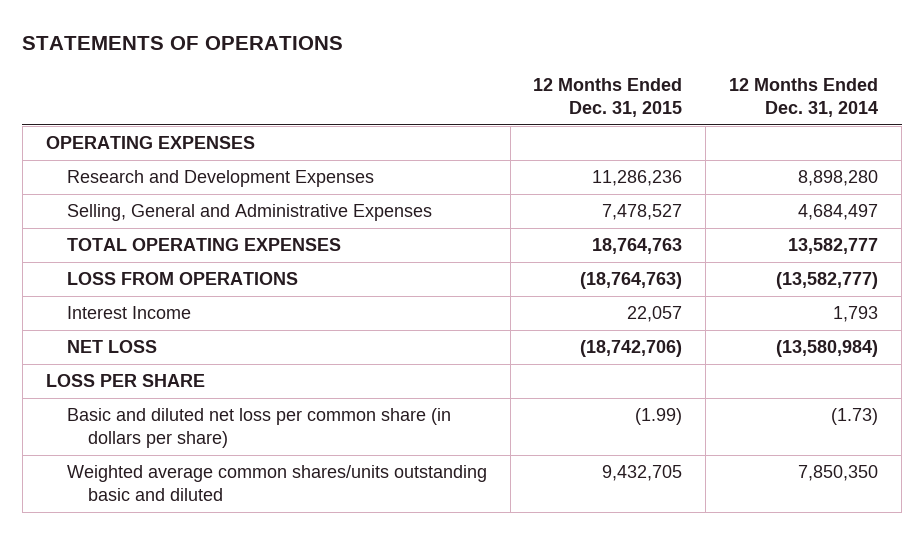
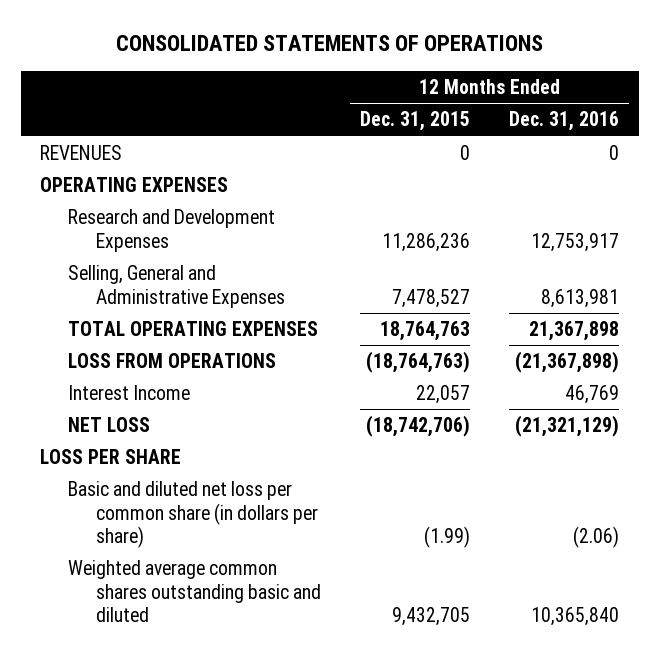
- STATEMENTS OF OPERATIONS
+ CONSOLIDATED STATEMENTS OF OPERATIONS
- | 12 Months Ended Dec. 31, 2015 | 12 Months Ended Dec. 31, 2014
+ | 12 Months Ended Dec. 31, 2015 | 12 Months Ended Dec. 31, 2016
+ REVENUES | 0 | 0
- Weighted average common shares/units outstanding basic and diluted | 9,432,705 | 7,850,350
+ Weighted average common shares outstanding basic and diluted | 9,432,705 | 10,365,840

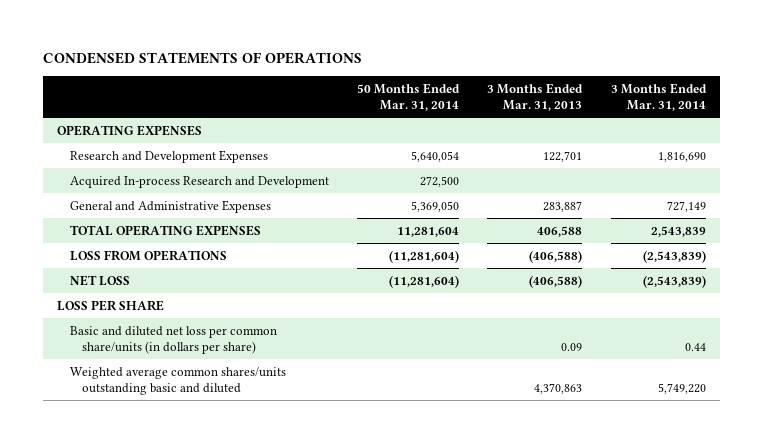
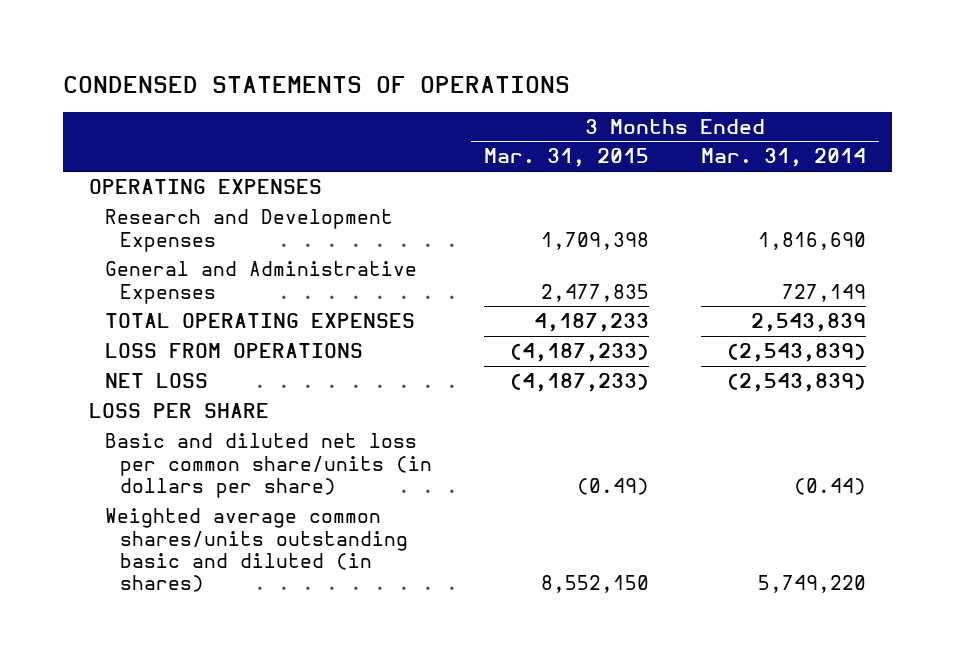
- | 50 Months Ended Mar. 31, 2014 | 3 Months Ended Mar. 31, 2013 | 3 Months Ended Mar. 31, 2014
+ | 3 Months Ended Mar. 31, 2015 | 3 Months Ended Mar. 31, 2014
- Acquired In-process Research and Development | 272,500 | |
- Basic and diluted net loss per common share/units (in dollars per share) | | 0.09 | 0.44
- Weighted average common shares/units outstanding basic and diluted | | 4,370,863 | 5,749,220
+ Basic and diluted net loss per common share/units (in dollars per share) | (0.49) | (0.44)
+ Weighted average common shares/units outstanding basic and diluted (in shares) | 8,552,150 | 5,749,220

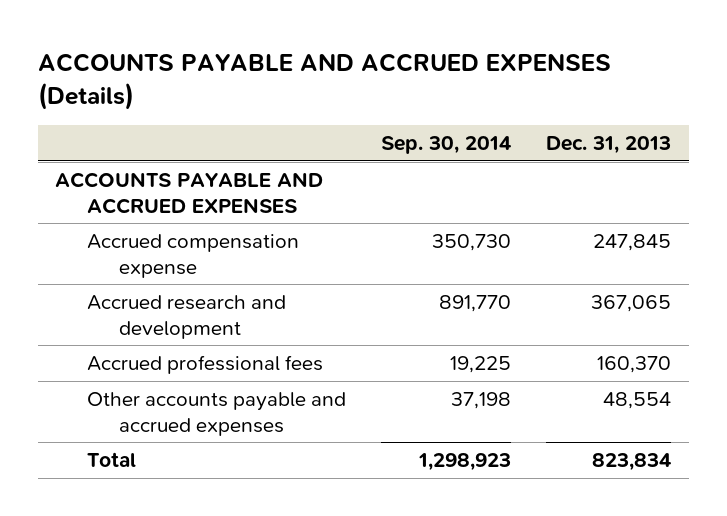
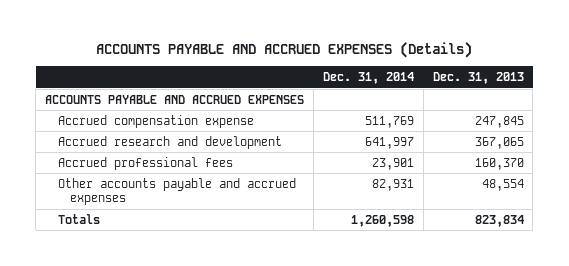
- | Sep. 30, 2014 | Dec. 31, 2013
+ | Dec. 31, 2014 | Dec. 31, 2013
- Total | 1,298,923 | 823,834
+ Totals | 1,260,598 | 823,834

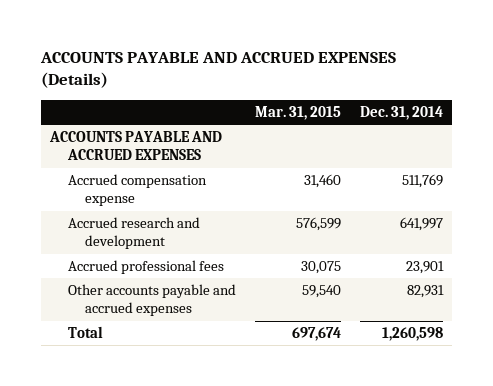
- | Dec. 31, 2014 | Dec. 31, 2013
+ | Mar. 31, 2015 | Dec. 31, 2014
- Totals | 1,260,598 | 823,834
+ Total | 697,674 | 1,260,598

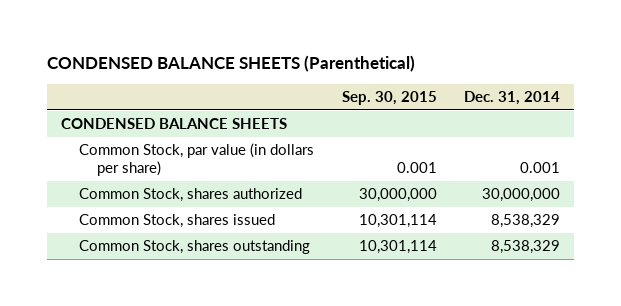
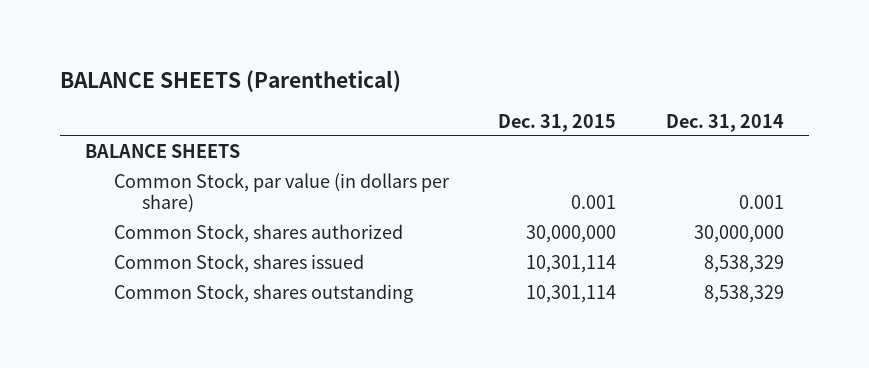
- CONDENSED BALANCE SHEETS (Parenthetical)
+ BALANCE SHEETS (Parenthetical)
- | Sep. 30, 2015 | Dec. 31, 2014
+ | Dec. 31, 2015 | Dec. 31, 2014
- CONDENSED BALANCE SHEETS
+ BALANCE SHEETS

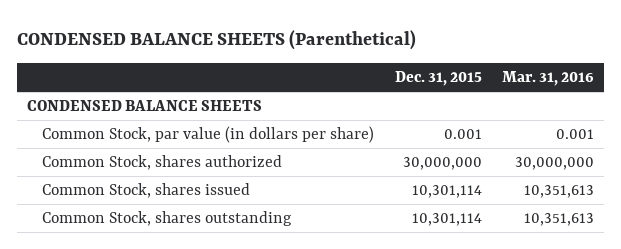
- BALANCE SHEETS (Parenthetical)
+ CONDENSED BALANCE SHEETS (Parenthetical)
- | Dec. 31, 2015 | Dec. 31, 2014
+ | Dec. 31, 2015 | Mar. 31, 2016
- BALANCE SHEETS
+ CONDENSED BALANCE SHEETS

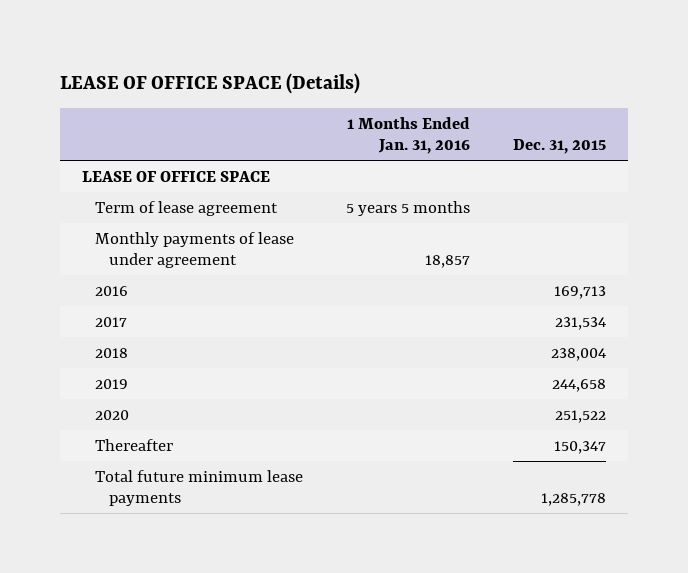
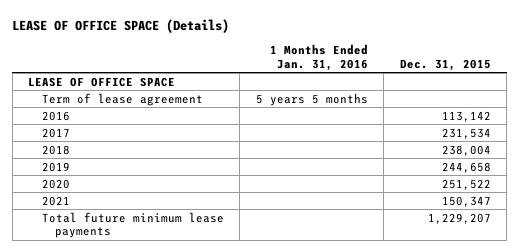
- Monthly payments of lease under agreement | 18,857 |
- 2016 | | 169,713
+ 2016 | | 113,142
- Thereafter | | 150,347
- Total future minimum lease payments | | 1,285,778
+ 2021 | | 150,347
+ Total future minimum lease payments | | 1,229,207

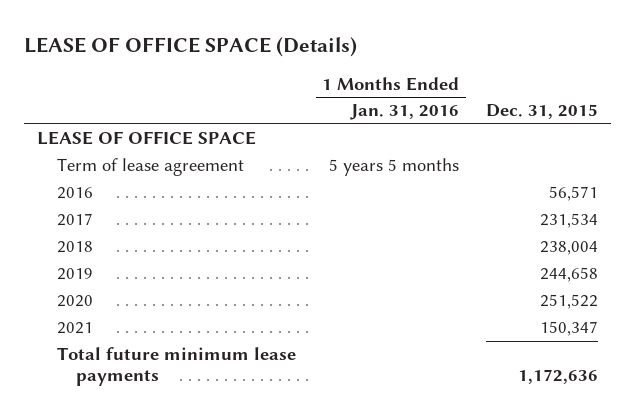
- 2016 | | 113,142
+ 2016 | | 56,571
- Total future minimum lease payments | | 1,229,207
+ Total future minimum lease payments | | 1,172,636

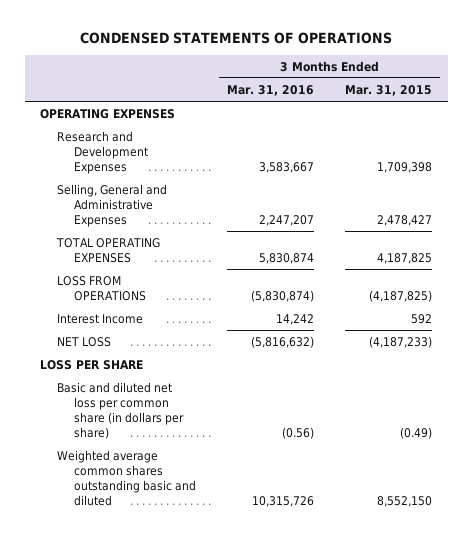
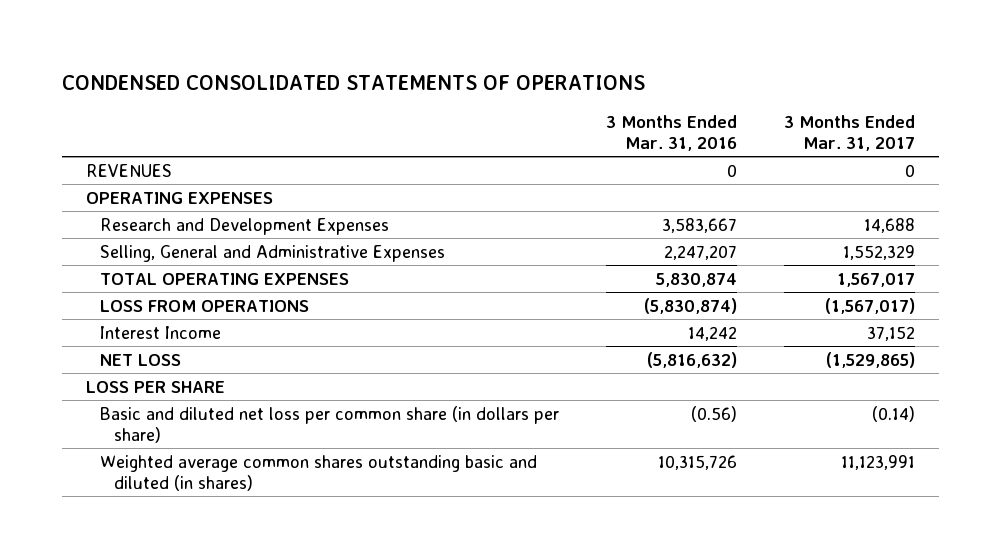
- CONDENSED STATEMENTS OF OPERATIONS
+ CONDENSED CONSOLIDATED STATEMENTS OF OPERATIONS
- | 3 Months Ended Mar. 31, 2016 | 3 Months Ended Mar. 31, 2015
+ | 3 Months Ended Mar. 31, 2016 | 3 Months Ended Mar. 31, 2017
+ REVENUES | 0 | 0
- Weighted average common shares outstanding basic and diluted | 10,315,726 | 8,552,150
+ Weighted average common shares outstanding basic and diluted (in shares) | 10,315,726 | 11,123,991

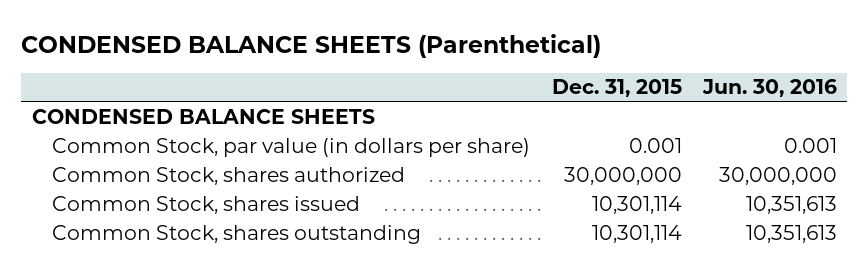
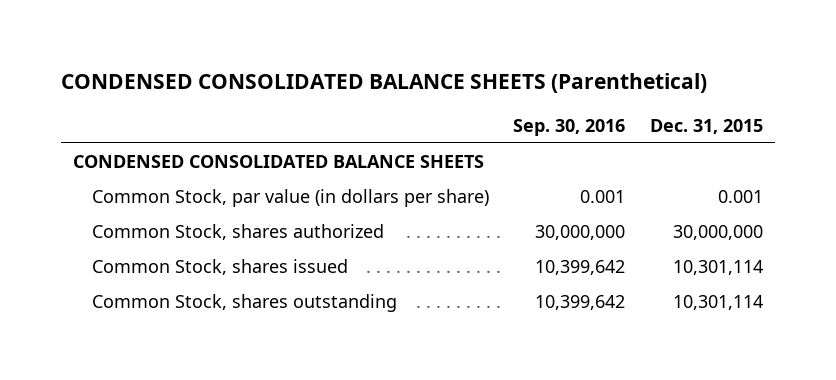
- CONDENSED BALANCE SHEETS (Parenthetical)
+ CONDENSED CONSOLIDATED BALANCE SHEETS (Parenthetical)
- | Dec. 31, 2015 | Jun. 30, 2016
+ | Sep. 30, 2016 | Dec. 31, 2015
- CONDENSED BALANCE SHEETS
+ CONDENSED CONSOLIDATED BALANCE SHEETS

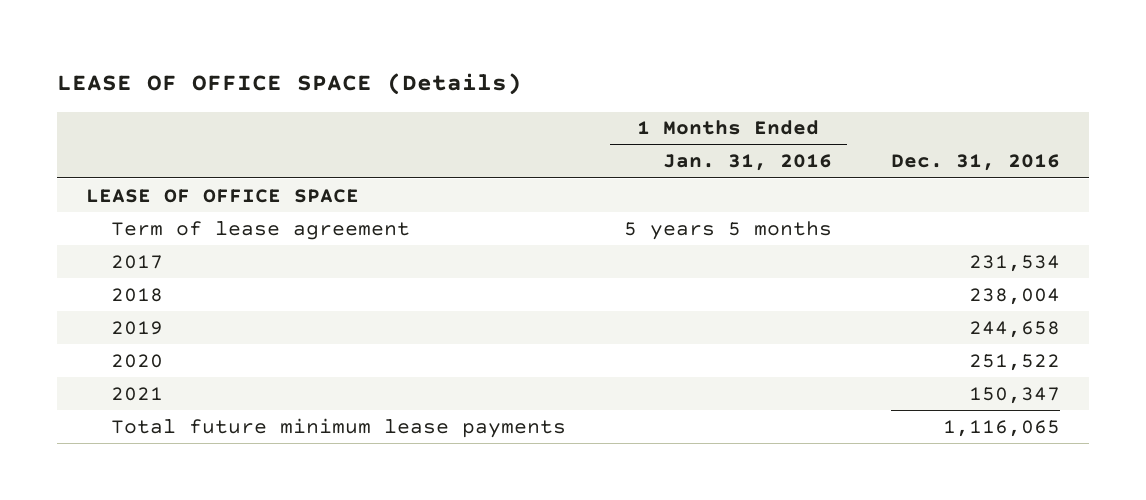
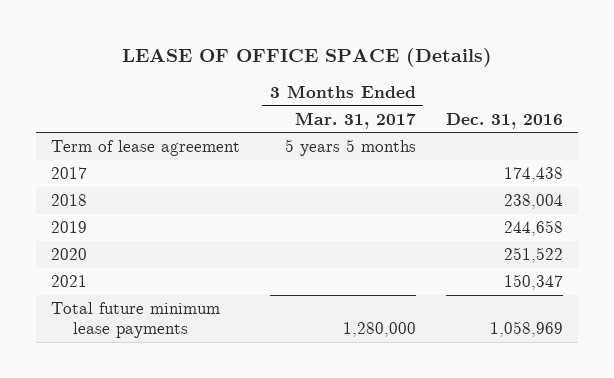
- | 1 Months Ended Jan. 31, 2016 | Dec. 31, 2016
+ | 3 Months Ended Mar. 31, 2017 | Dec. 31, 2016
- LEASE OF OFFICE SPACE
- 2017 | | 231,534
+ 2017 | | 174,438
- Total future minimum lease payments | | 1,116,065
+ Total future minimum lease payments | 1,280,000 | 1,058,969

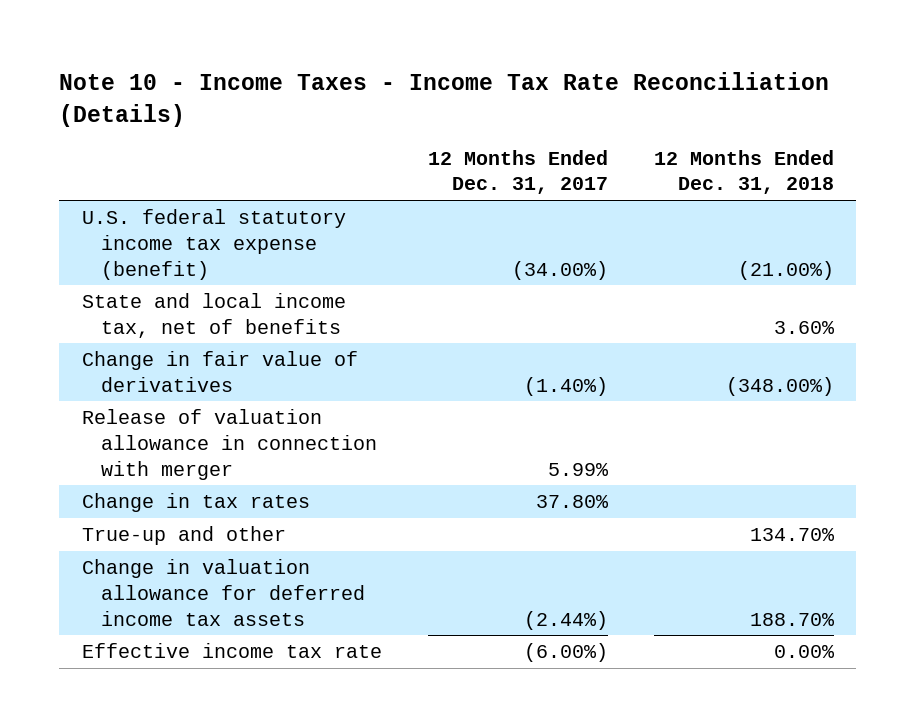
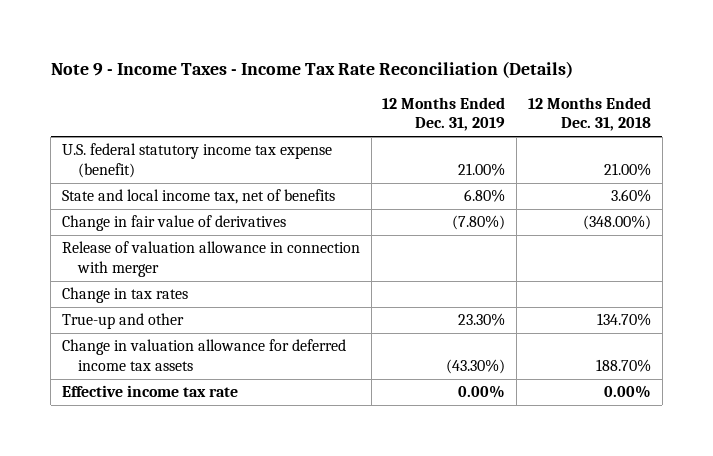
- Note 10 - Income Taxes - Income Tax Rate Reconciliation (Details)
+ Note 9 - Income Taxes - Income Tax Rate Reconciliation (Details)
- | 12 Months Ended Dec. 31, 2017 | 12 Months Ended Dec. 31, 2018
+ | 12 Months Ended Dec. 31, 2019 | 12 Months Ended Dec. 31, 2018
- U.S. federal statutory income tax expense (benefit) | (34.00%) | (21.00%)
+ U.S. federal statutory income tax expense (benefit) | 21.00% | 21.00%

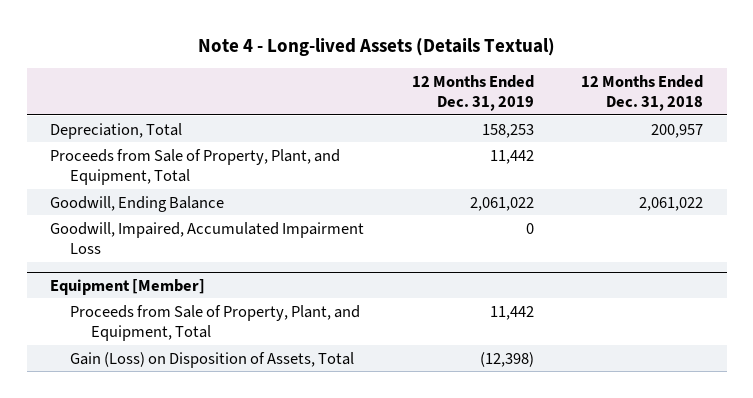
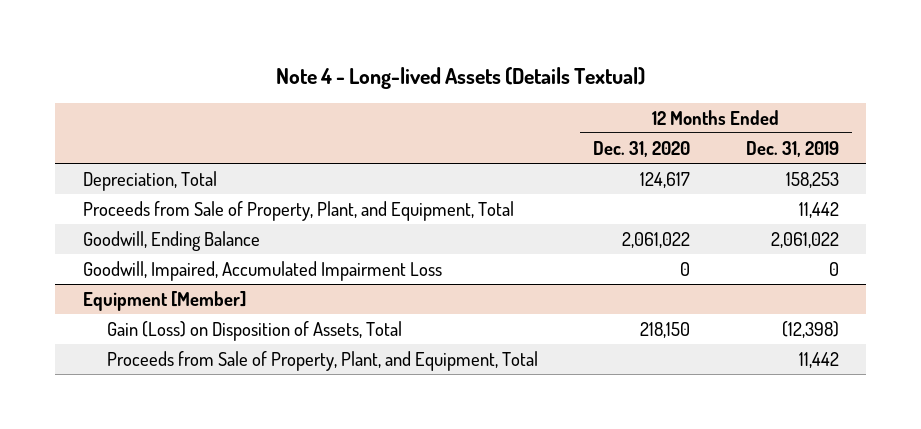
- | 12 Months Ended Dec. 31, 2019 | 12 Months Ended Dec. 31, 2018
+ | 12 Months Ended Dec. 31, 2020 | 12 Months Ended Dec. 31, 2019
@ Equipment [Member]
moved down: Proceeds from Sale of Property, Plant, and Equipment, Total | | 11,442

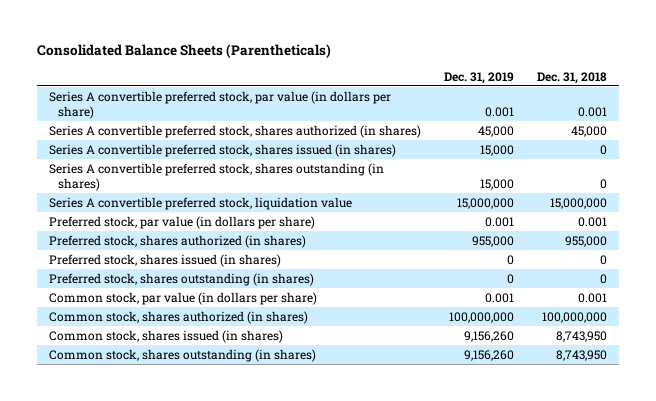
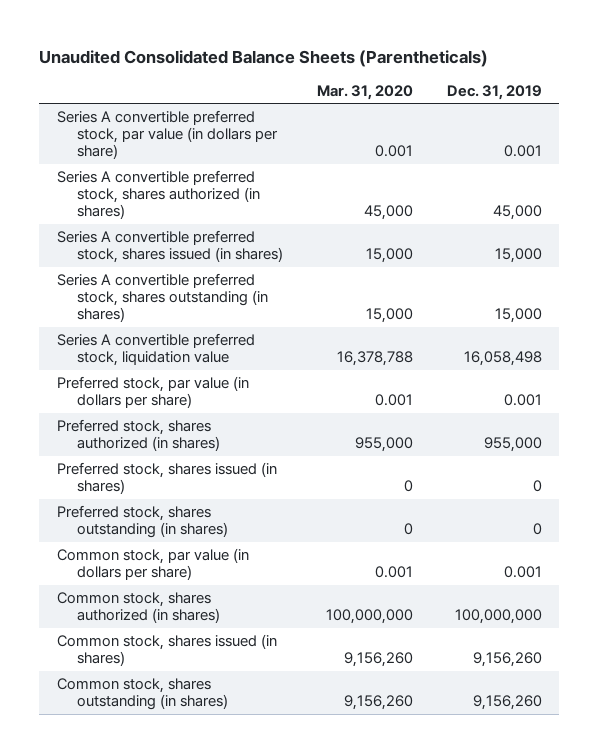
- Consolidated Balance Sheets (Parentheticals)
+ Unaudited Consolidated Balance Sheets (Parentheticals)
- | Dec. 31, 2019 | Dec. 31, 2018
+ | Mar. 31, 2020 | Dec. 31, 2019
- Series A convertible preferred stock, liquidation value | 15,000,000 | 15,000,000
+ Series A convertible preferred stock, liquidation value | 16,378,788 | 16,058,498

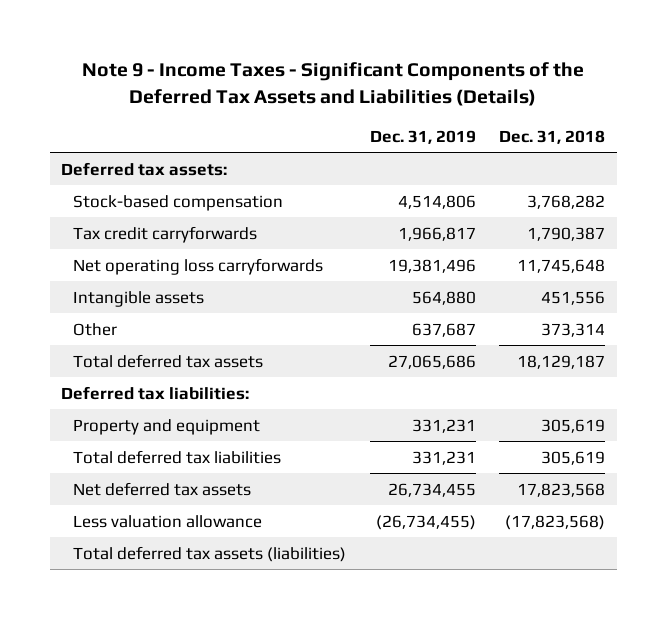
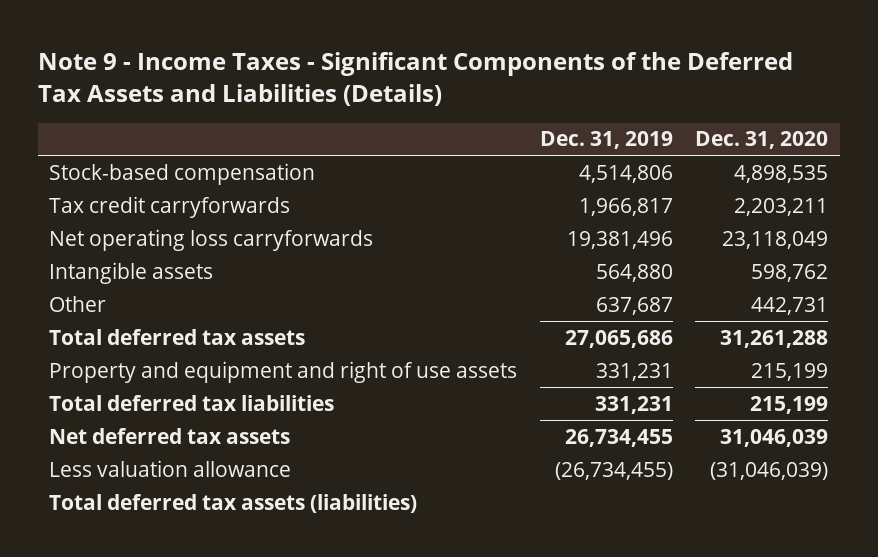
- | Dec. 31, 2019 | Dec. 31, 2018
+ | Dec. 31, 2019 | Dec. 31, 2020
- Deferred tax assets:
- Deferred tax liabilities:
- Property and equipment | 331,231 | 305,619
+ Property and equipment and right of use assets | 331,231 | 215,199

